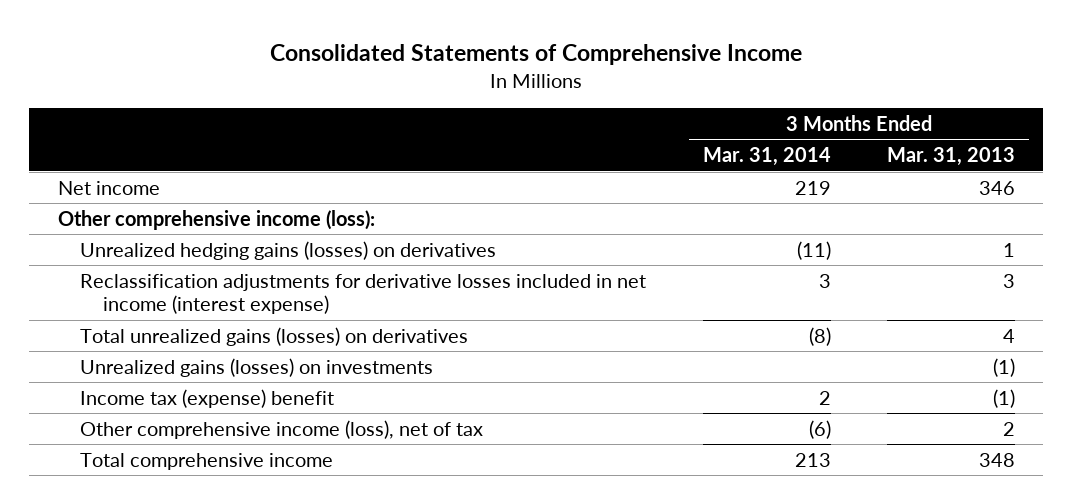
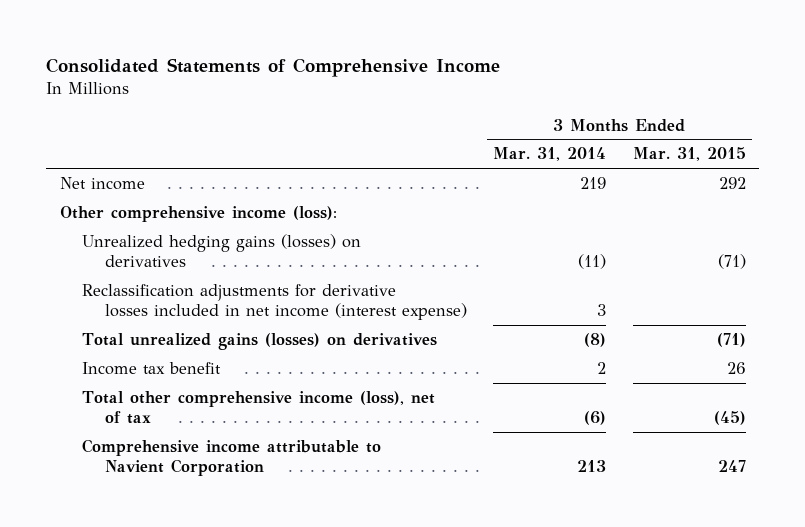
- | 3 Months Ended Mar. 31, 2014 | 3 Months Ended Mar. 31, 2013
+ | 3 Months Ended Mar. 31, 2014 | 3 Months Ended Mar. 31, 2015
- Unrealized gains (losses) on investments | | (1)
- Income tax (expense) benefit | 2 | (1)
- Other comprehensive income (loss), net of tax | (6) | 2
- Total comprehensive income | 213 | 348
+ Income tax benefit | 2 | 26
+ Total other comprehensive income (loss), net of tax | (6) | (45)
+ Comprehensive income attributable to Navient Corporation | 213 | 247

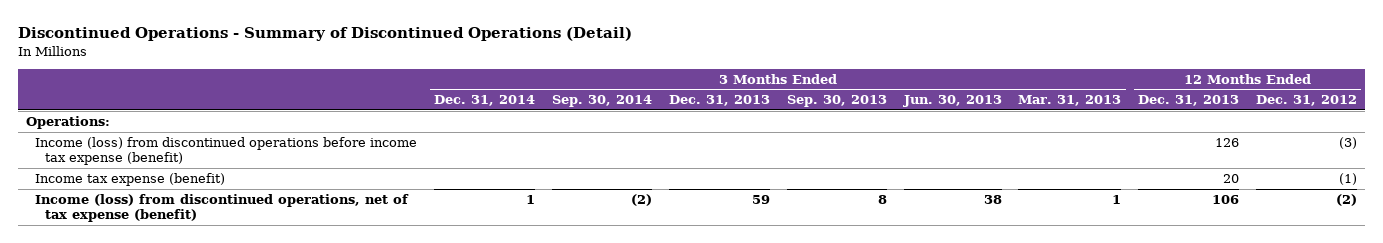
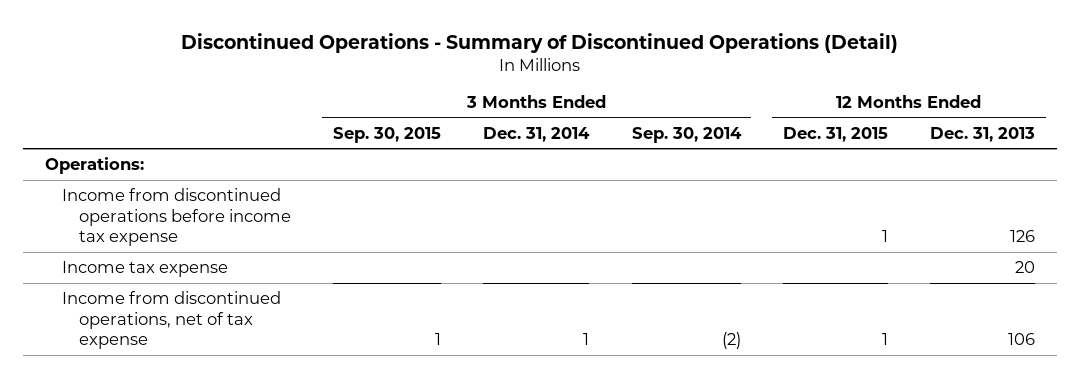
- | 3 Months Ended Dec. 31, 2014 | 3 Months Ended Sep. 30, 2014 | 3 Months Ended Dec. 31, 2013 | 3 Months Ended Sep. 30, 2013 | 3 Months Ended Jun. 30, 2013 | 3 Months Ended Mar. 31, 2013 | 12 Months Ended Dec. 31, 2013 | 12 Months Ended Dec. 31, 2012
+ | 3 Months Ended Sep. 30, 2015 | 3 Months Ended Dec. 31, 2014 | 3 Months Ended Sep. 30, 2014 | 12 Months Ended Dec. 31, 2015 | 12 Months Ended Dec. 31, 2013
- Income (loss) from discontinued operations before income tax expense (benefit) | | | | | | | 126 | (3)
- Income tax expense (benefit) | | | | | | | 20 | (1)
- Income (loss) from discontinued operations, net of tax expense (benefit) | 1 | (2) | 59 | 8 | 38 | 1 | 106 | (2)
+ Income from discontinued operations before income tax expense | | | | 1 | 126
+ Income tax expense | | | | | 20
+ Income from discontinued operations, net of tax expense | 1 | 1 | (2) | 1 | 106

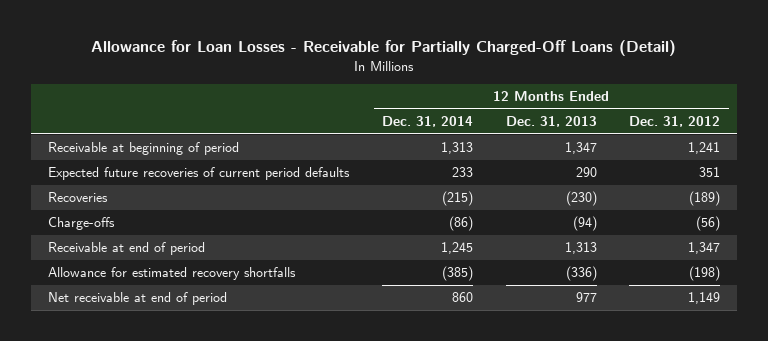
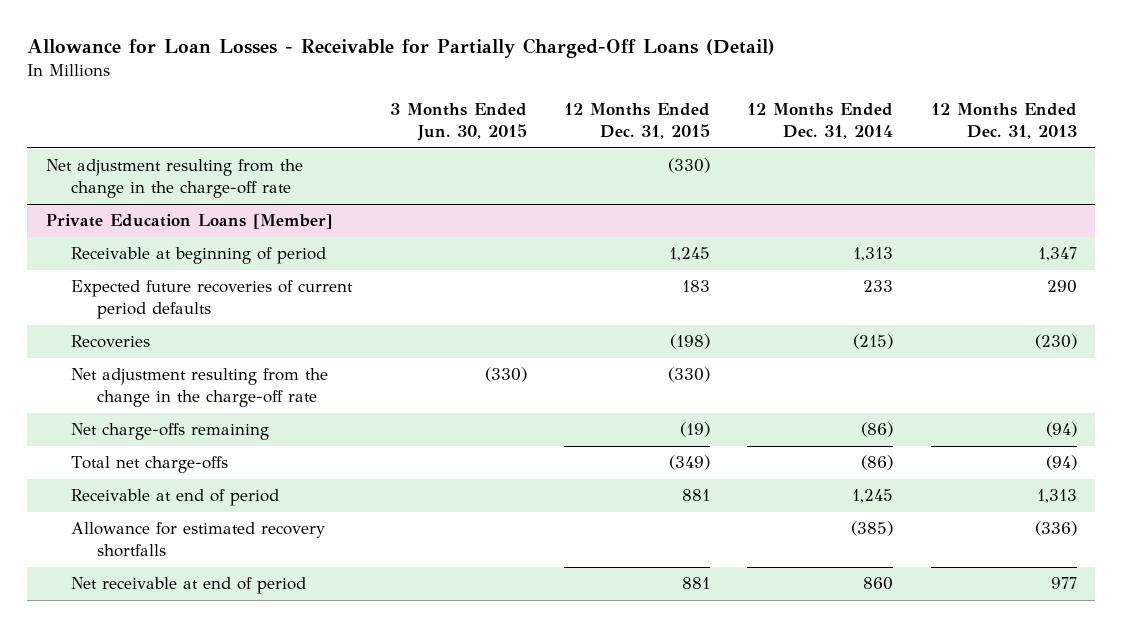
- | 12 Months Ended Dec. 31, 2014 | 12 Months Ended Dec. 31, 2013 | 12 Months Ended Dec. 31, 2012
+ | 3 Months Ended Jun. 30, 2015 | 12 Months Ended Dec. 31, 2015 | 12 Months Ended Dec. 31, 2014 | 12 Months Ended Dec. 31, 2013
+ Net adjustment resulting from the change in the charge-off rate | | (330) | |
+ Private Education Loans [Member]
- Charge-offs | (86) | (94) | (56)
+ Net adjustment resulting from the change in the charge-off rate | (330) | (330) | |
+ Net charge-offs remaining | | (19) | (86) | (94)
+ Total net charge-offs | | (349) | (86) | (94)

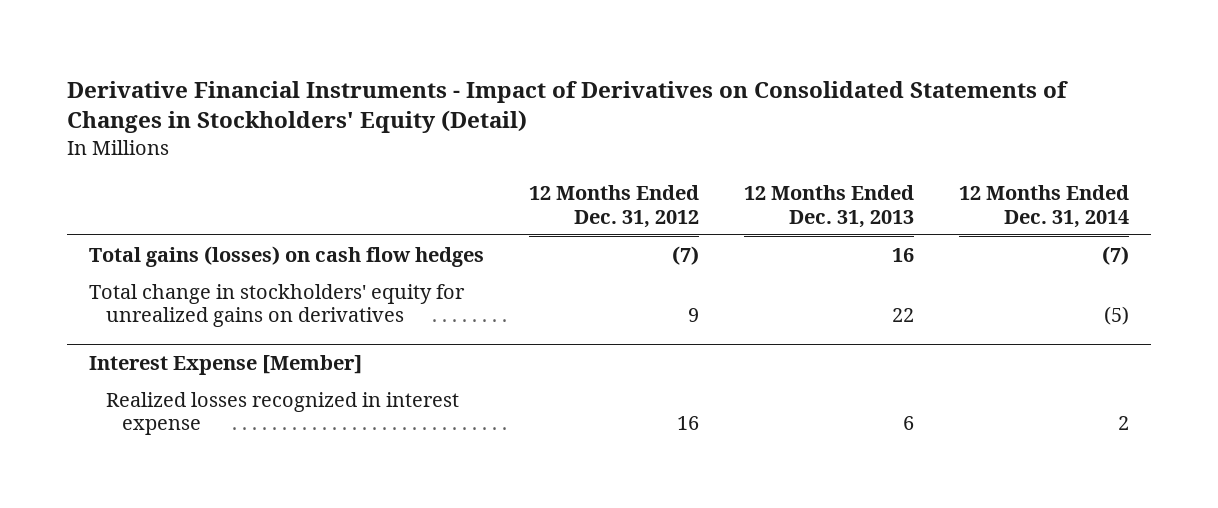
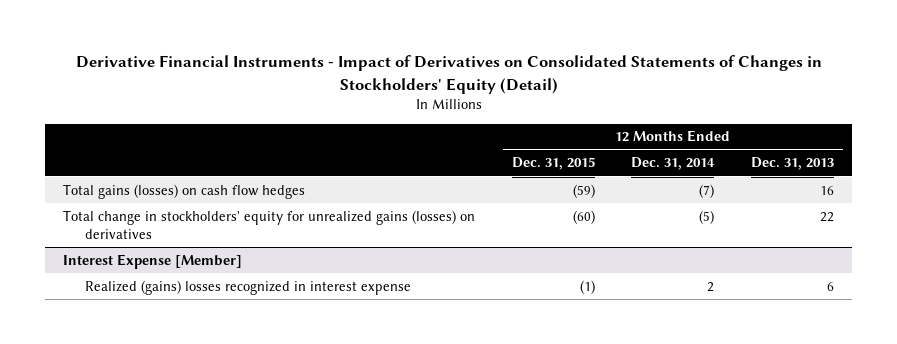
- | 12 Months Ended Dec. 31, 2012 | 12 Months Ended Dec. 31, 2013 | 12 Months Ended Dec. 31, 2014
+ | 12 Months Ended Dec. 31, 2015 | 12 Months Ended Dec. 31, 2014 | 12 Months Ended Dec. 31, 2013
- Total change in stockholders' equity for unrealized gains on derivatives | 9 | 22 | (5)
+ Total change in stockholders' equity for unrealized gains (losses) on derivatives | (60) | (5) | 22
@ Interest Expense [Member]
- Realized losses recognized in interest expense | 16 | 6 | 2
+ Realized (gains) losses recognized in interest expense | (1) | 2 | 6

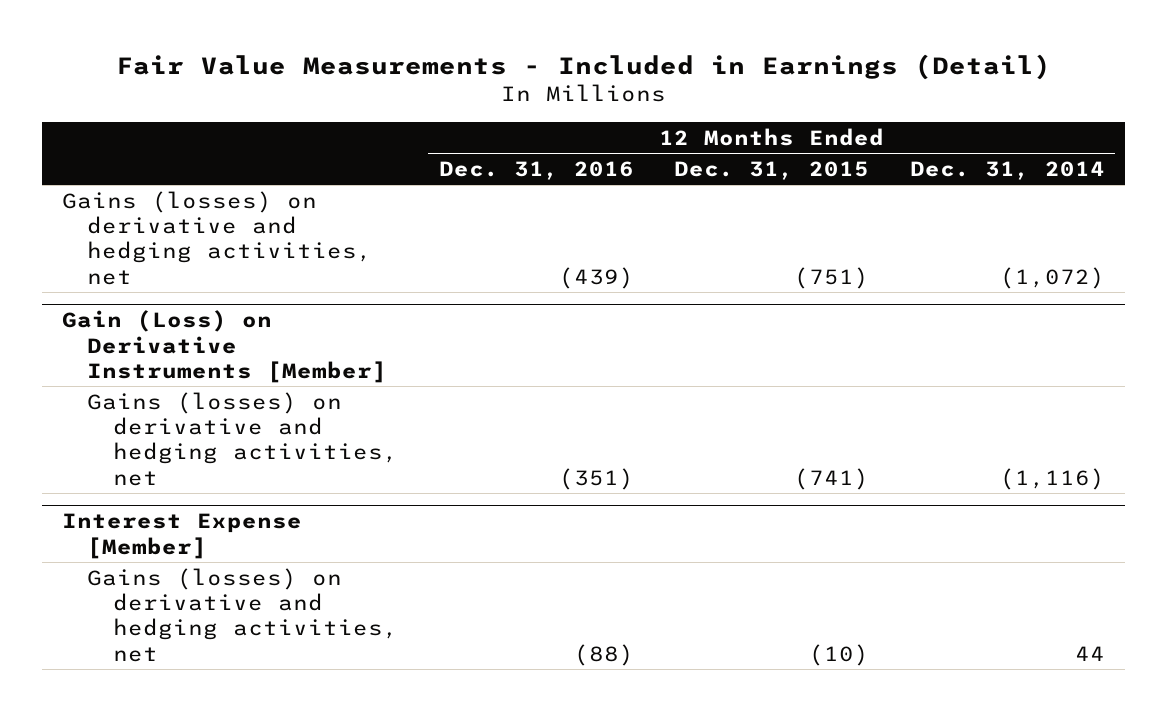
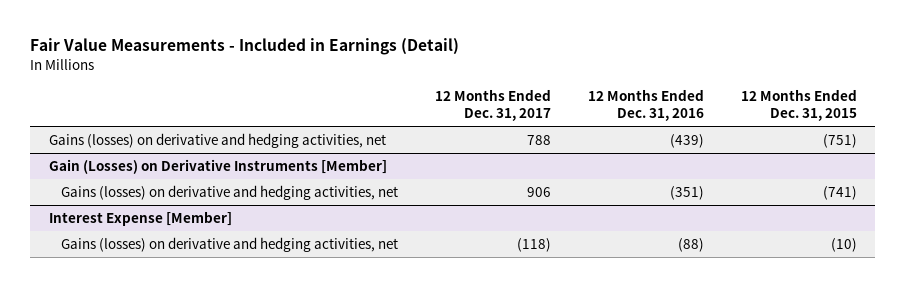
- | 12 Months Ended Dec. 31, 2016 | 12 Months Ended Dec. 31, 2015 | 12 Months Ended Dec. 31, 2014
+ | 12 Months Ended Dec. 31, 2017 | 12 Months Ended Dec. 31, 2016 | 12 Months Ended Dec. 31, 2015
- Gain (Loss) on Derivative Instruments [Member]
+ Gain (Losses) on Derivative Instruments [Member]

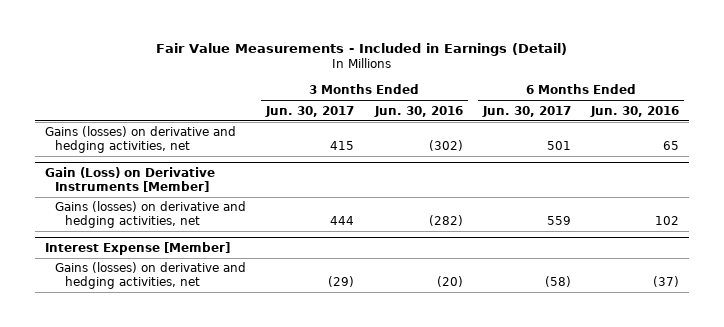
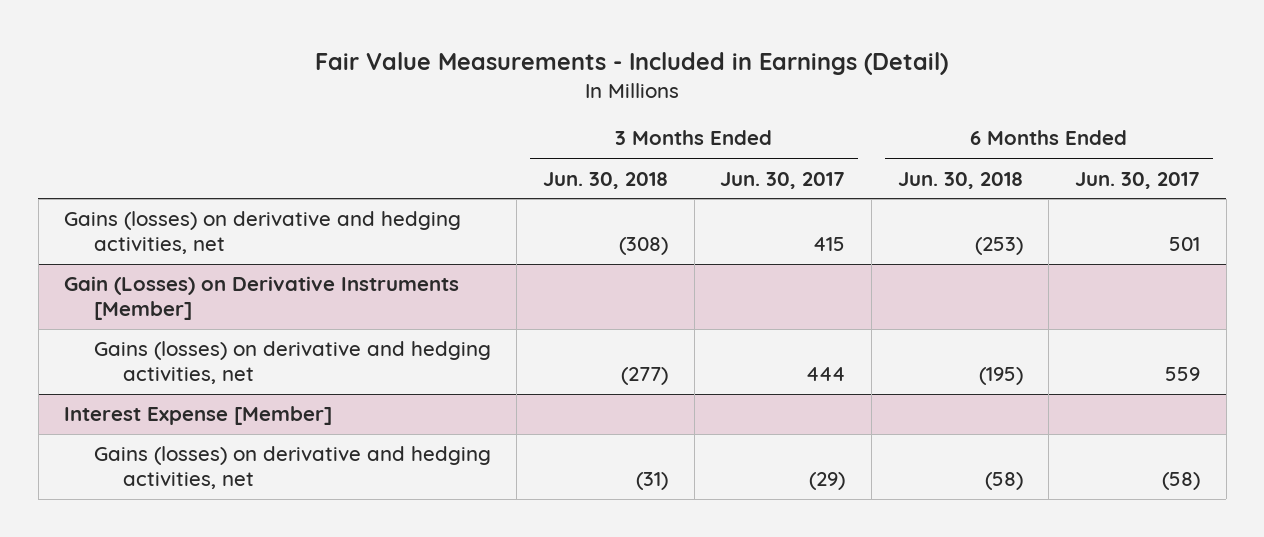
- | 3 Months Ended Jun. 30, 2017 | 3 Months Ended Jun. 30, 2016 | 6 Months Ended Jun. 30, 2017 | 6 Months Ended Jun. 30, 2016
+ | 3 Months Ended Jun. 30, 2018 | 3 Months Ended Jun. 30, 2017 | 6 Months Ended Jun. 30, 2018 | 6 Months Ended Jun. 30, 2017
- Gain (Loss) on Derivative Instruments [Member]
+ Gain (Losses) on Derivative Instruments [Member]

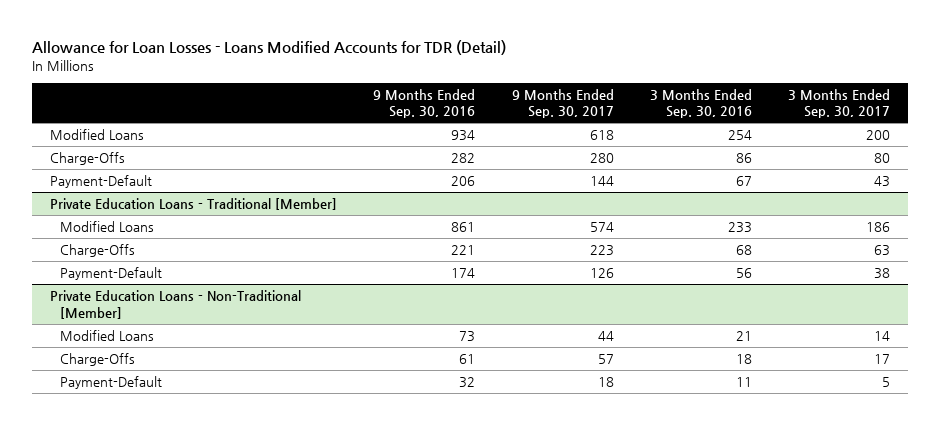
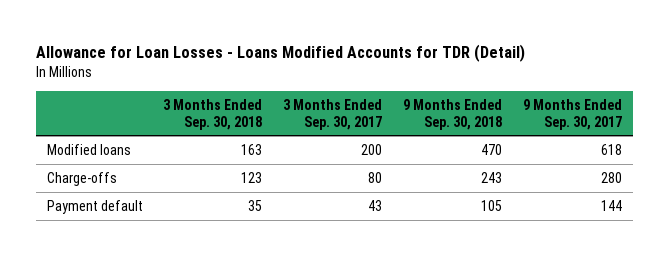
- | 9 Months Ended Sep. 30, 2016 | 9 Months Ended Sep. 30, 2017 | 3 Months Ended Sep. 30, 2016 | 3 Months Ended Sep. 30, 2017
+ | 3 Months Ended Sep. 30, 2018 | 3 Months Ended Sep. 30, 2017 | 9 Months Ended Sep. 30, 2018 | 9 Months Ended Sep. 30, 2017
- Modified Loans | 934 | 618 | 254 | 200
- Charge-Offs | 282 | 280 | 86 | 80
- Payment-Default | 206 | 144 | 67 | 43
- Private Education Loans - Traditional [Member]
- Modified Loans | 861 | 574 | 233 | 186
- Charge-Offs | 221 | 223 | 68 | 63
- Payment-Default | 174 | 126 | 56 | 38
- Private Education Loans - Non-Traditional [Member]
- Modified Loans | 73 | 44 | 21 | 14
- Charge-Offs | 61 | 57 | 18 | 17
- Payment-Default | 32 | 18 | 11 | 5
+ Modified loans | 163 | 200 | 470 | 618
+ Charge-offs | 123 | 80 | 243 | 280
+ Payment default | 35 | 43 | 105 | 144

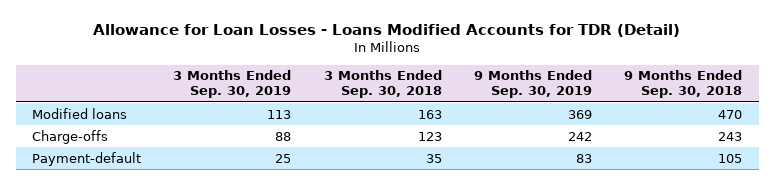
- | 3 Months Ended Sep. 30, 2018 | 3 Months Ended Sep. 30, 2017 | 9 Months Ended Sep. 30, 2018 | 9 Months Ended Sep. 30, 2017
+ | 3 Months Ended Sep. 30, 2019 | 3 Months Ended Sep. 30, 2018 | 9 Months Ended Sep. 30, 2019 | 9 Months Ended Sep. 30, 2018
- Payment default | 35 | 43 | 105 | 144
+ Payment-default | 25 | 35 | 83 | 105

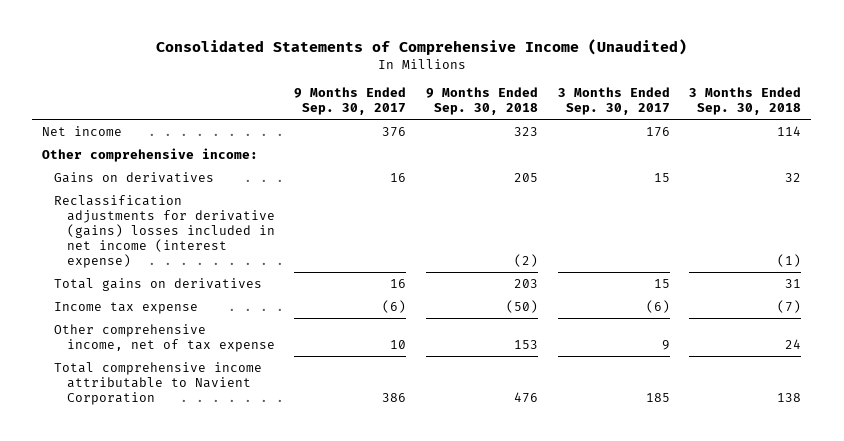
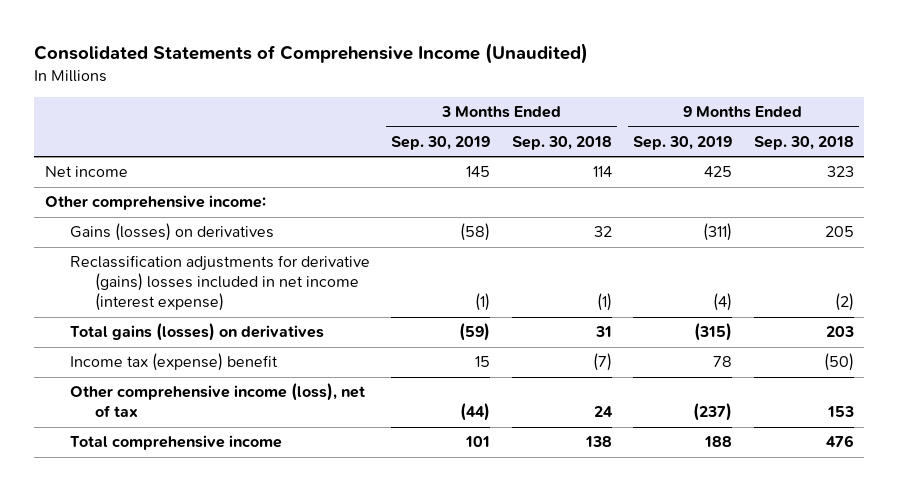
- | 9 Months Ended Sep. 30, 2017 | 9 Months Ended Sep. 30, 2018 | 3 Months Ended Sep. 30, 2017 | 3 Months Ended Sep. 30, 2018
+ | 3 Months Ended Sep. 30, 2019 | 3 Months Ended Sep. 30, 2018 | 9 Months Ended Sep. 30, 2019 | 9 Months Ended Sep. 30, 2018
- Gains on derivatives | 16 | 205 | 15 | 32
+ Gains (losses) on derivatives | (58) | 32 | (311) | 205
- Total gains on derivatives | 16 | 203 | 15 | 31
- Income tax expense | (6) | (50) | (6) | (7)
- Other comprehensive income, net of tax expense | 10 | 153 | 9 | 24
- Total comprehensive income attributable to Navient Corporation | 386 | 476 | 185 | 138
+ Total gains (losses) on derivatives | (59) | 31 | (315) | 203
+ Income tax (expense) benefit | 15 | (7) | 78 | (50)
+ Other comprehensive income (loss), net of tax | (44) | 24 | (237) | 153
+ Total comprehensive income | 101 | 138 | 188 | 476

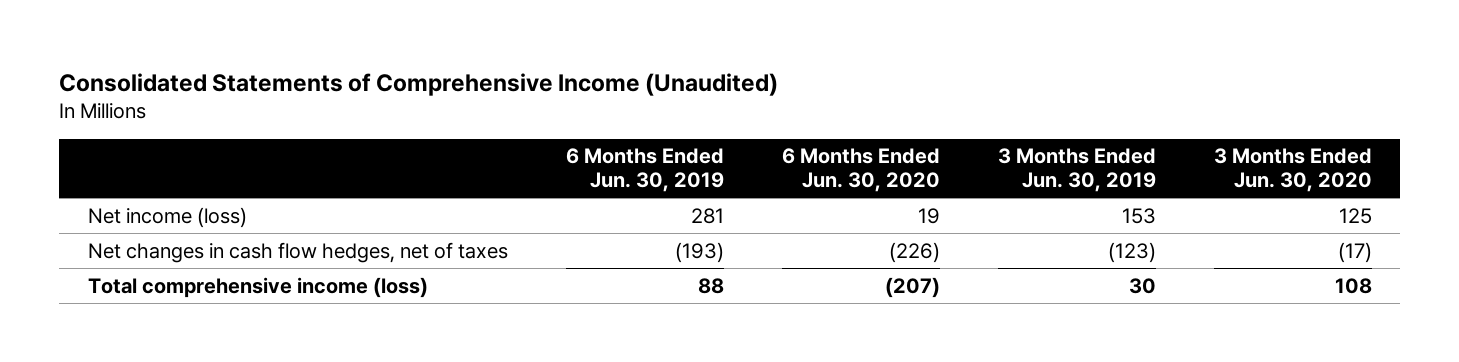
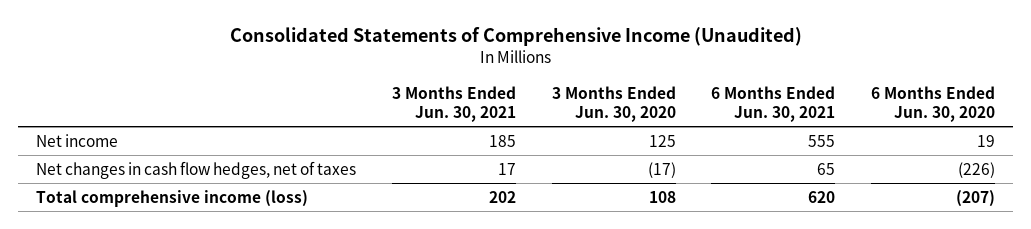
- | 6 Months Ended Jun. 30, 2019 | 6 Months Ended Jun. 30, 2020 | 3 Months Ended Jun. 30, 2019 | 3 Months Ended Jun. 30, 2020
+ | 3 Months Ended Jun. 30, 2021 | 3 Months Ended Jun. 30, 2020 | 6 Months Ended Jun. 30, 2021 | 6 Months Ended Jun. 30, 2020
- Net income (loss) | 281 | 19 | 153 | 125
+ Net income | 185 | 125 | 555 | 19

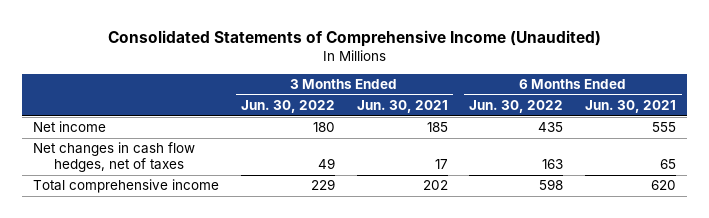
- | 3 Months Ended Jun. 30, 2021 | 3 Months Ended Jun. 30, 2020 | 6 Months Ended Jun. 30, 2021 | 6 Months Ended Jun. 30, 2020
+ | 3 Months Ended Jun. 30, 2022 | 3 Months Ended Jun. 30, 2021 | 6 Months Ended Jun. 30, 2022 | 6 Months Ended Jun. 30, 2021
- Total comprehensive income (loss) | 202 | 108 | 620 | (207)
+ Total comprehensive income | 229 | 202 | 598 | 620

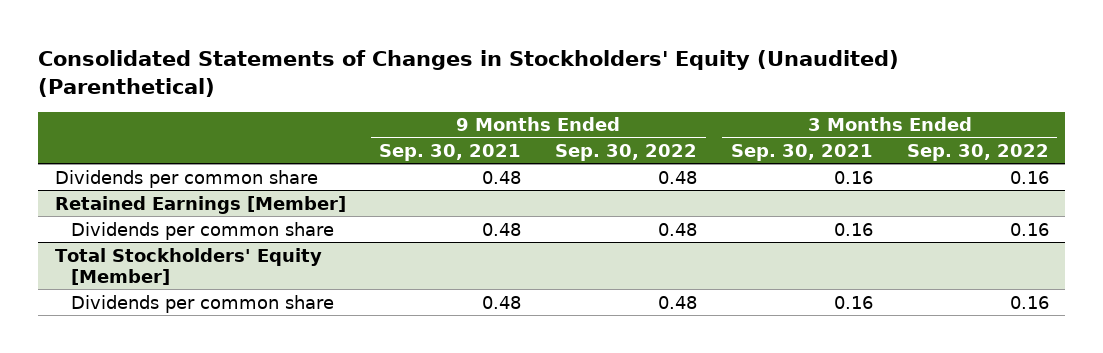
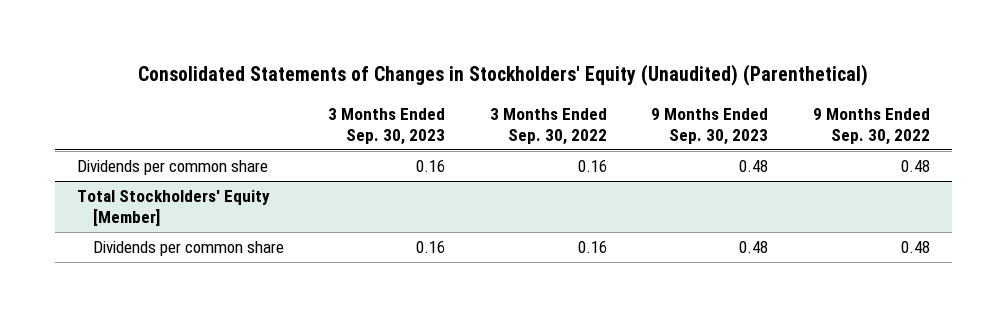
- | 9 Months Ended Sep. 30, 2021 | 9 Months Ended Sep. 30, 2022 | 3 Months Ended Sep. 30, 2021 | 3 Months Ended Sep. 30, 2022
+ | 3 Months Ended Sep. 30, 2023 | 3 Months Ended Sep. 30, 2022 | 9 Months Ended Sep. 30, 2023 | 9 Months Ended Sep. 30, 2022
- Retained Earnings [Member]
- Dividends per common share | 0.48 | 0.48 | 0.16 | 0.16

